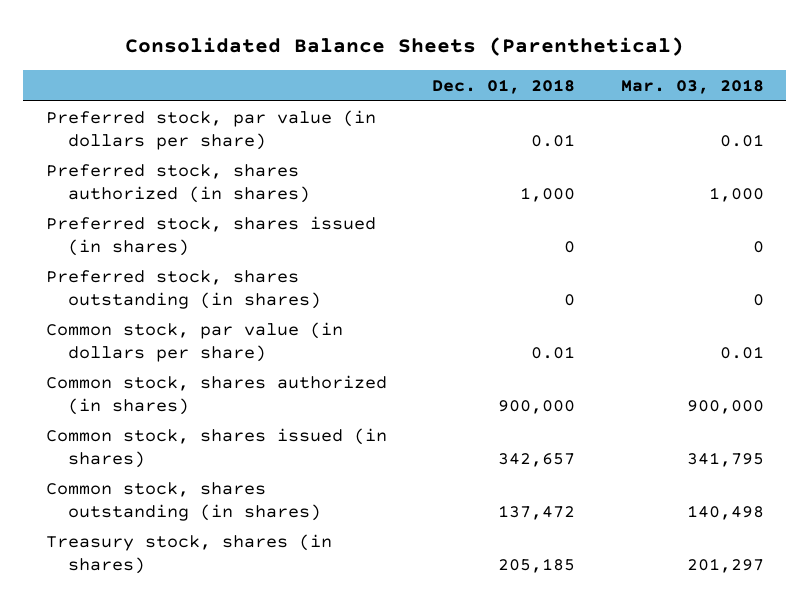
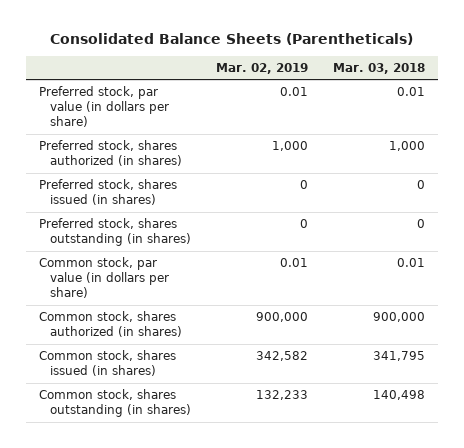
- Consolidated Balance Sheets (Parenthetical)
+ Consolidated Balance Sheets (Parentheticals)
- | Dec. 01, 2018 | Mar. 03, 2018
+ | Mar. 02, 2019 | Mar. 03, 2018
- Treasury stock, shares (in shares) | 205,185 | 201,297

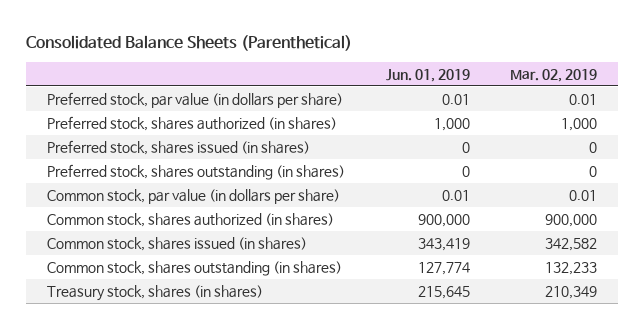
- Consolidated Balance Sheets (Parentheticals)
+ Consolidated Balance Sheets (Parenthetical)
- | Mar. 02, 2019 | Mar. 03, 2018
+ | Jun. 01, 2019 | Mar. 02, 2019
+ Treasury stock, shares (in shares) | 215,645 | 210,349

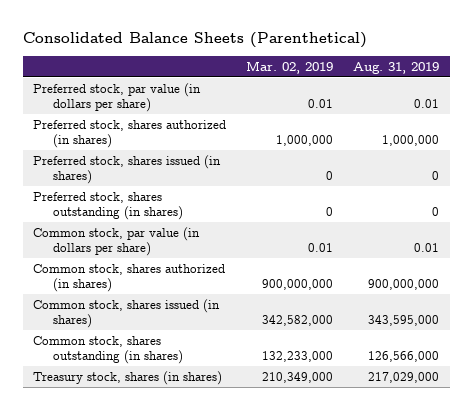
- | Jun. 01, 2019 | Mar. 02, 2019
+ | Mar. 02, 2019 | Aug. 31, 2019
- Preferred stock, shares authorized (in shares) | 1,000 | 1,000
+ Preferred stock, shares authorized (in shares) | 1,000,000 | 1,000,000
- Common stock, shares authorized (in shares) | 900,000 | 900,000
- Common stock, shares issued (in shares) | 343,419 | 342,582
- Common stock, shares outstanding (in shares) | 127,774 | 132,233
- Treasury stock, shares (in shares) | 215,645 | 210,349
+ Common stock, shares authorized (in shares) | 900,000,000 | 900,000,000
+ Common stock, shares issued (in shares) | 342,582,000 | 343,595,000
+ Common stock, shares outstanding (in shares) | 132,233,000 | 126,566,000
+ Treasury stock, shares (in shares) | 210,349,000 | 217,029,000

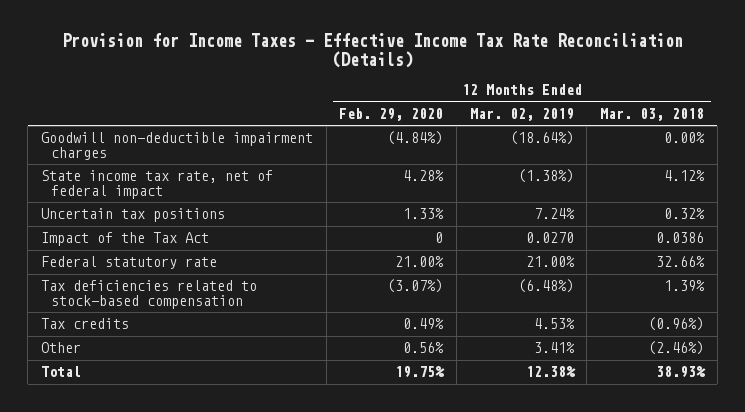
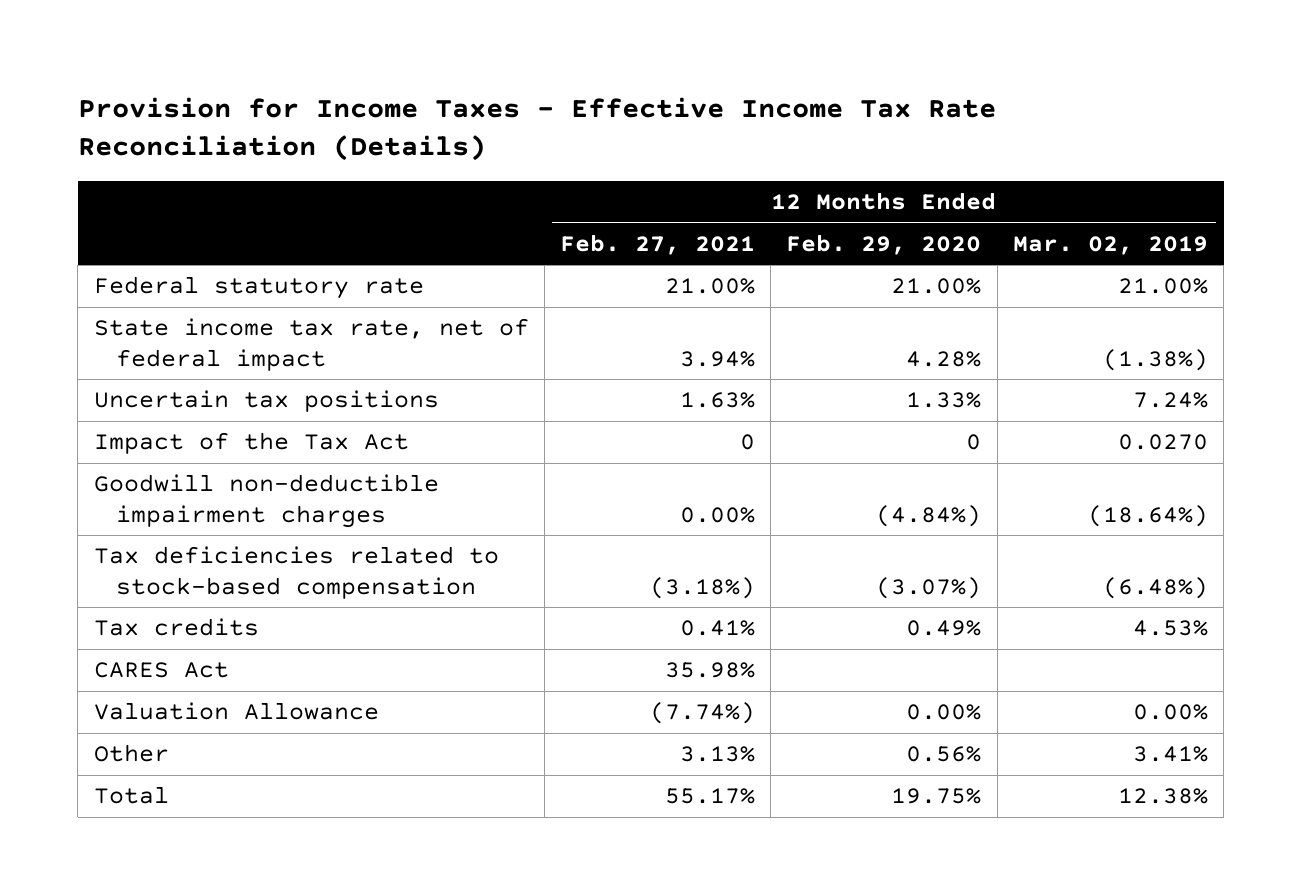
- | 12 Months Ended Feb. 29, 2020 | 12 Months Ended Mar. 02, 2019 | 12 Months Ended Mar. 03, 2018
+ | 12 Months Ended Feb. 27, 2021 | 12 Months Ended Feb. 29, 2020 | 12 Months Ended Mar. 02, 2019
moved up: Federal statutory rate | 21.00% | 21.00% | 21.00%
moved down: Goodwill non-deductible impairment charges | 0.00% | (4.84%) | (18.64%)
+ CARES Act | 35.98% | |
+ Valuation Allowance | (7.74%) | 0.00% | 0.00%

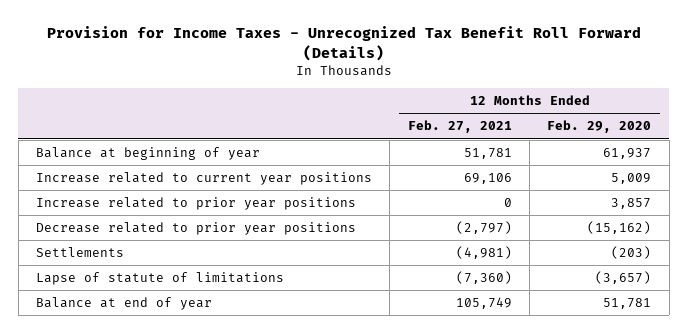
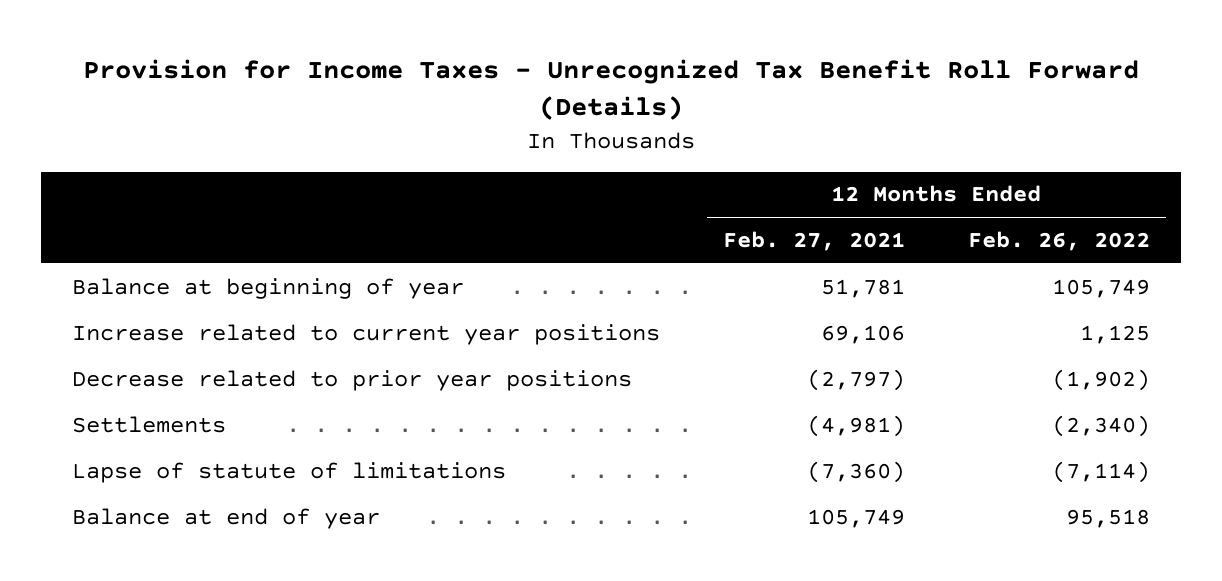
- | 12 Months Ended Feb. 27, 2021 | 12 Months Ended Feb. 29, 2020
+ | 12 Months Ended Feb. 27, 2021 | 12 Months Ended Feb. 26, 2022
- Increase related to prior year positions | 0 | 3,857

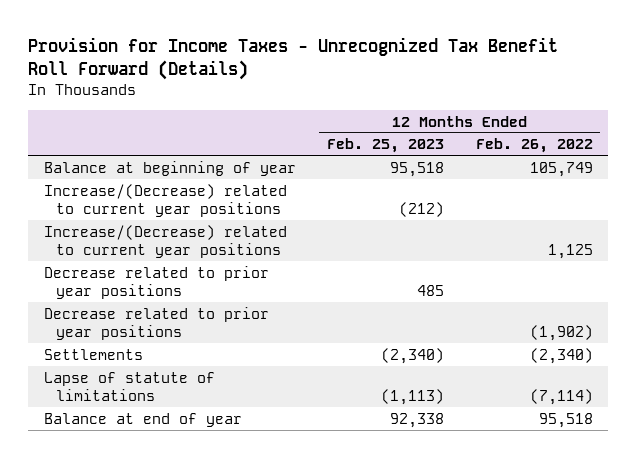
- | 12 Months Ended Feb. 27, 2021 | 12 Months Ended Feb. 26, 2022
+ | 12 Months Ended Feb. 25, 2023 | 12 Months Ended Feb. 26, 2022
- Increase related to current year positions | 69,106 | 1,125
+ Increase/(Decrease) related to current year positions | (212) |
+ Increase/(Decrease) related to current year positions | | 1,125
+ Decrease related to prior year positions | 485 |

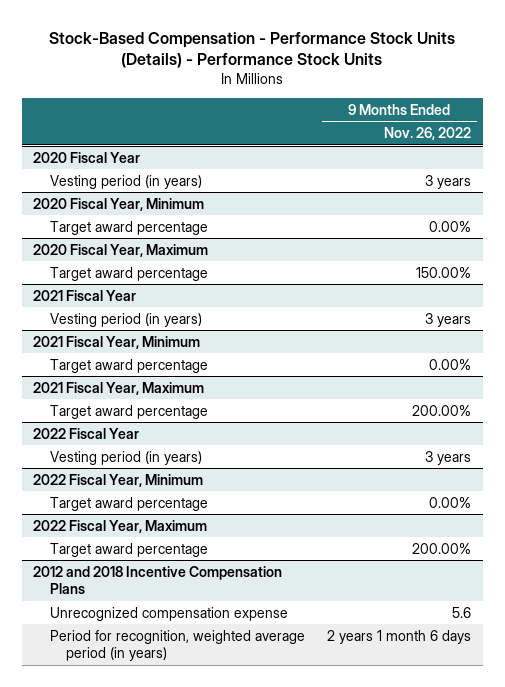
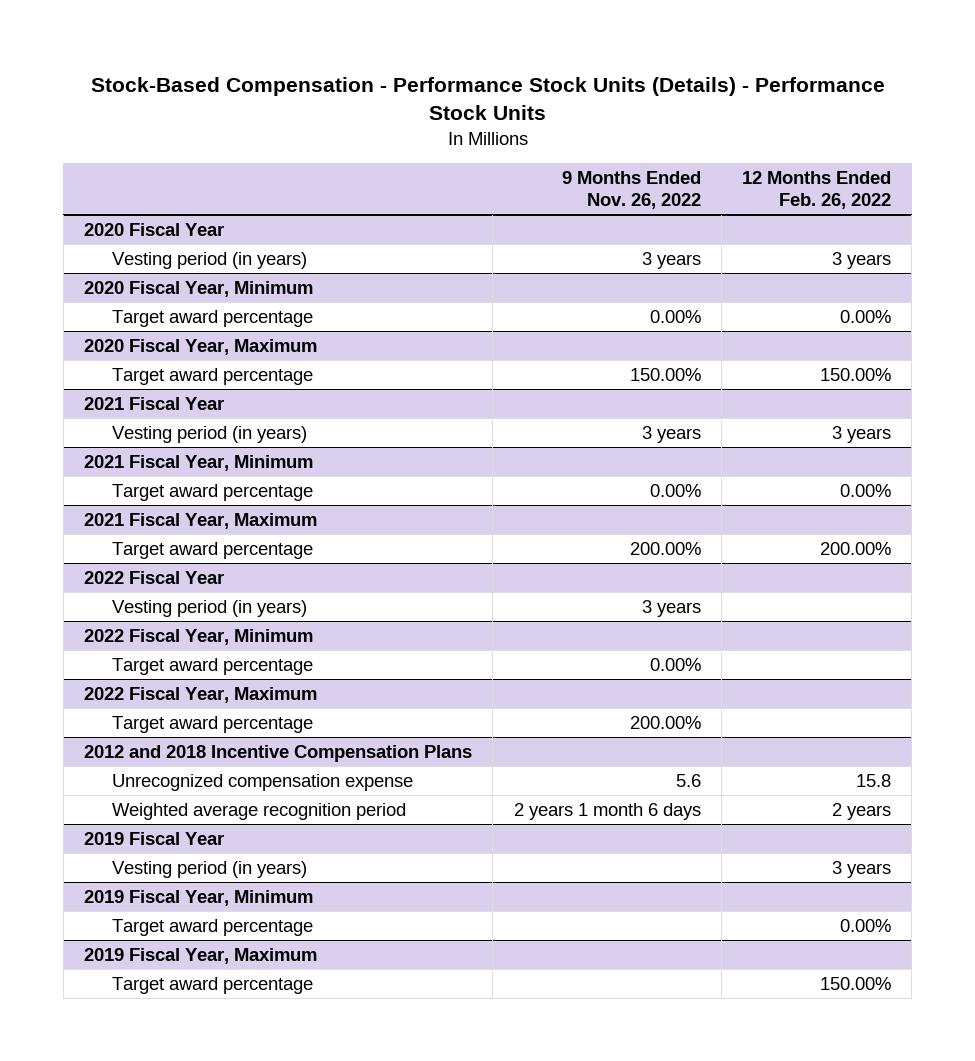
- | 9 Months Ended Nov. 26, 2022
+ | 9 Months Ended Nov. 26, 2022 | 12 Months Ended Feb. 26, 2022
@ 2012 and 2018 Incentive Compensation Plans
- Period for recognition, weighted average period (in years) | 2 years 1 month 6 days
+ Weighted average recognition period | 2 years 1 month 6 days | 2 years
+ 2019 Fiscal Year
+ Vesting period (in years) | | 3 years
+ 2019 Fiscal Year, Minimum
+ Target award percentage | | 0.00%
+ 2019 Fiscal Year, Maximum
+ Target award percentage | | 150.00%

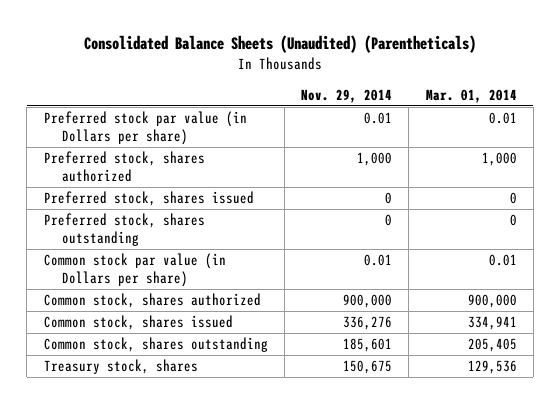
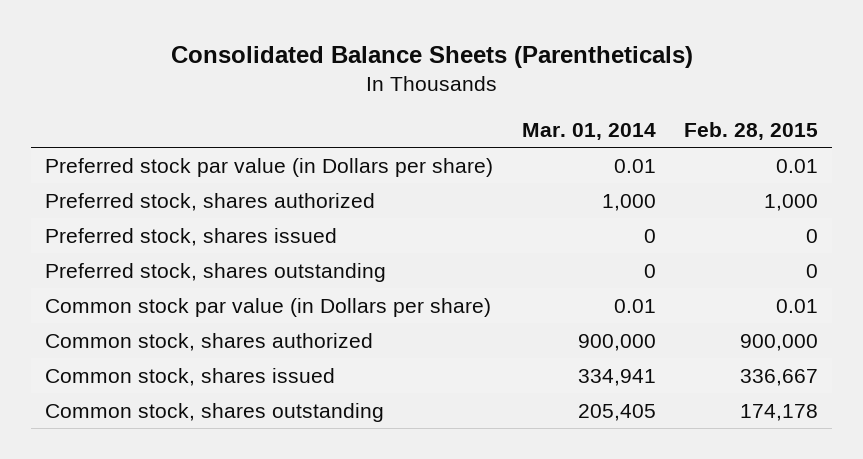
- Consolidated Balance Sheets (Unaudited) (Parentheticals)
+ Consolidated Balance Sheets (Parentheticals)
- | Nov. 29, 2014 | Mar. 01, 2014
+ | Mar. 01, 2014 | Feb. 28, 2015
- Treasury stock, shares | 150,675 | 129,536

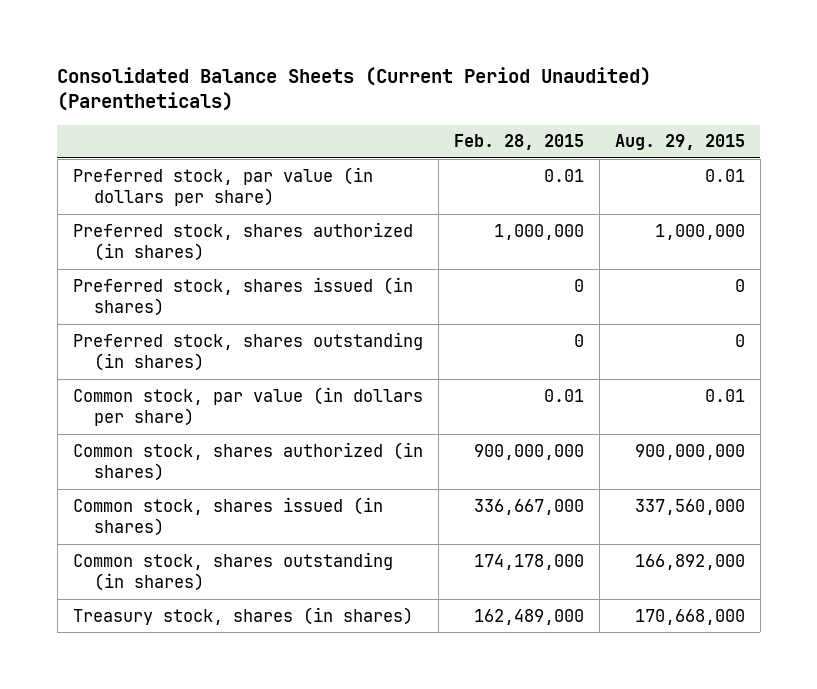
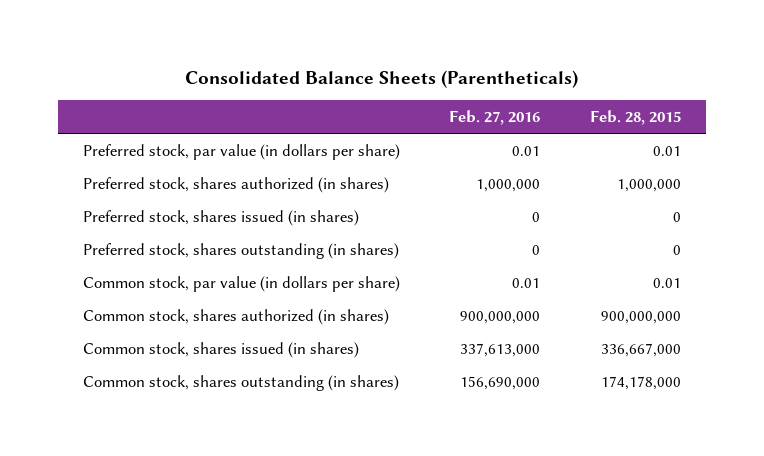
- Consolidated Balance Sheets (Current Period Unaudited) (Parentheticals)
+ Consolidated Balance Sheets (Parentheticals)
- | Feb. 28, 2015 | Aug. 29, 2015
+ | Feb. 27, 2016 | Feb. 28, 2015
- Treasury stock, shares (in shares) | 162,489,000 | 170,668,000

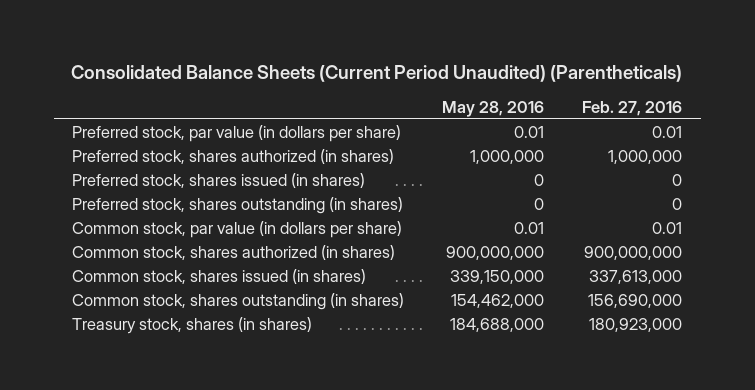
- Consolidated Balance Sheets (Parentheticals)
+ Consolidated Balance Sheets (Current Period Unaudited) (Parentheticals)
- | Feb. 27, 2016 | Feb. 28, 2015
+ | May 28, 2016 | Feb. 27, 2016
+ Treasury stock, shares (in shares) | 184,688,000 | 180,923,000

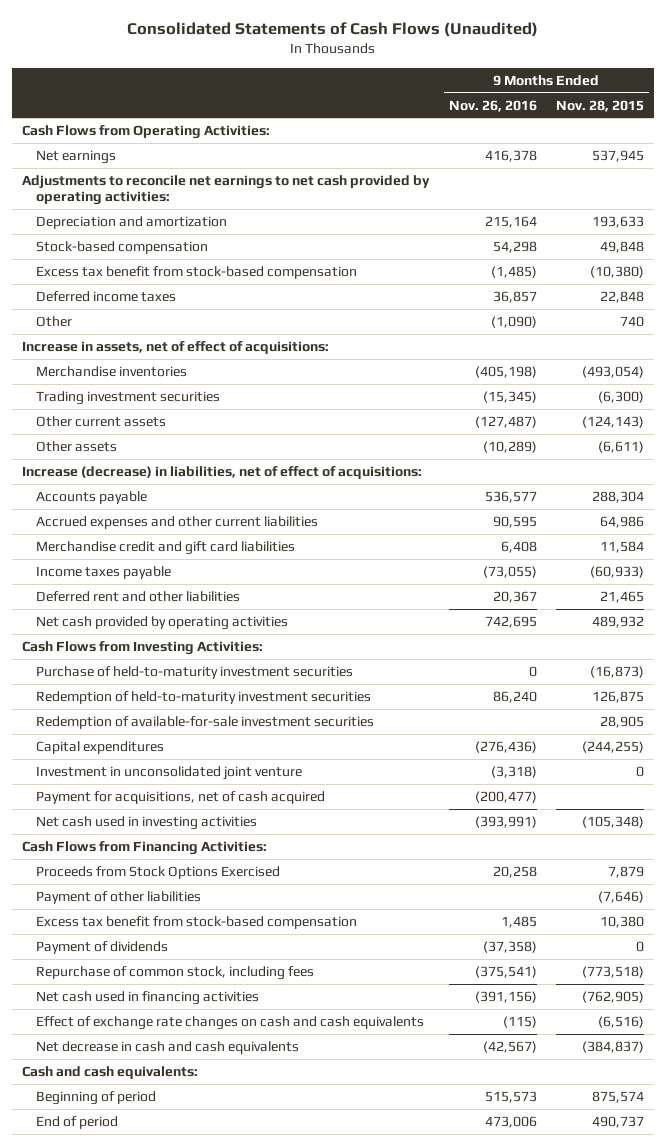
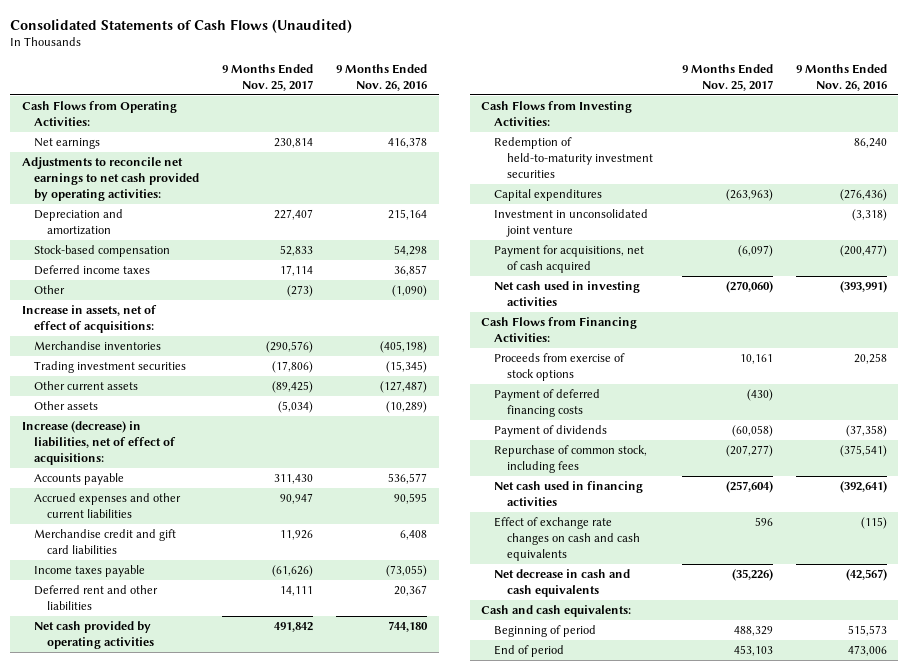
- | 9 Months Ended Nov. 26, 2016 | 9 Months Ended Nov. 28, 2015
+ | 9 Months Ended Nov. 25, 2017 | 9 Months Ended Nov. 26, 2016
- Excess tax benefit from stock-based compensation | (1,485) | (10,380)
- Net cash provided by operating activities | 742,695 | 489,932
+ Net cash provided by operating activities | 491,842 | 744,180
- Purchase of held-to-maturity investment securities | 0 | (16,873)
- Redemption of available-for-sale investment securities | | 28,905
- Proceeds from Stock Options Exercised | 20,258 | 7,879
- Payment of other liabilities | | (7,646)
- Excess tax benefit from stock-based compensation | 1,485 | 10,380
+ Proceeds from exercise of stock options | 10,161 | 20,258
+ Payment of deferred financing costs | (430) |
- Net cash used in financing activities | (391,156) | (762,905)
+ Net cash used in financing activities | (257,604) | (392,641)

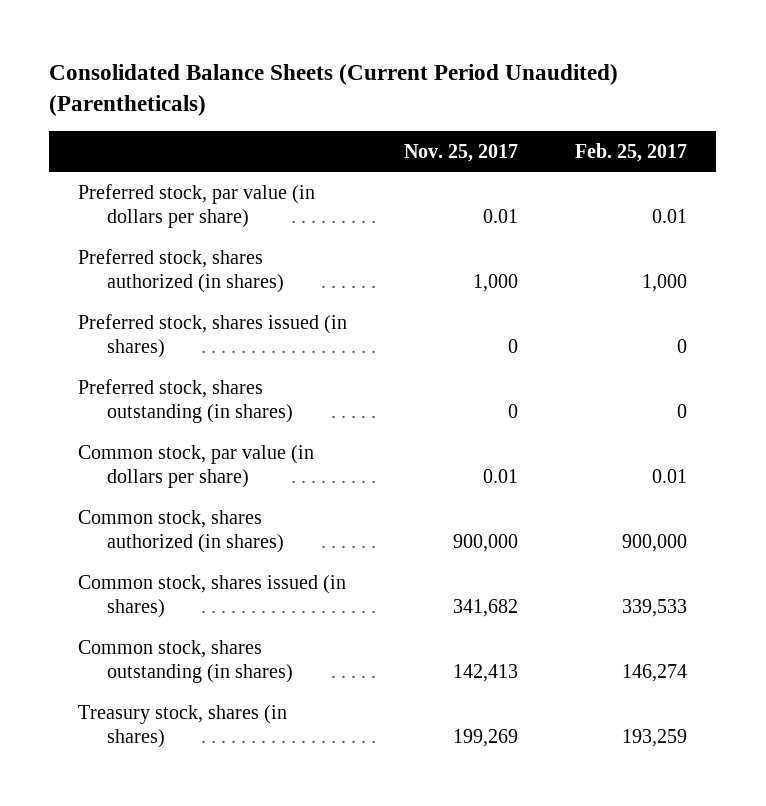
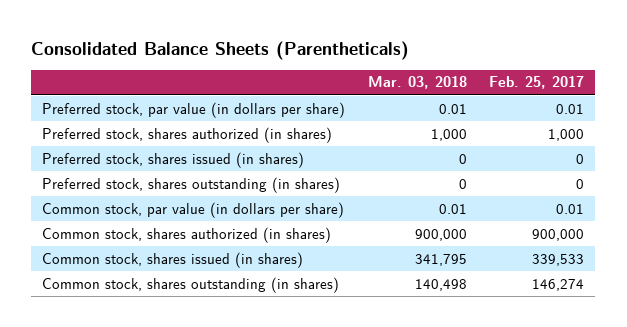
- Consolidated Balance Sheets (Current Period Unaudited) (Parentheticals)
+ Consolidated Balance Sheets (Parentheticals)
- | Nov. 25, 2017 | Feb. 25, 2017
+ | Mar. 03, 2018 | Feb. 25, 2017
- Treasury stock, shares (in shares) | 199,269 | 193,259

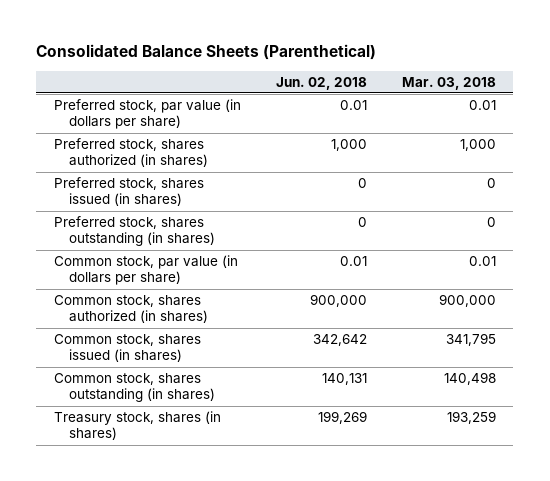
- Consolidated Balance Sheets (Parentheticals)
+ Consolidated Balance Sheets (Parenthetical)
- | Mar. 03, 2018 | Feb. 25, 2017
+ | Jun. 02, 2018 | Mar. 03, 2018
+ Treasury stock, shares (in shares) | 199,269 | 193,259

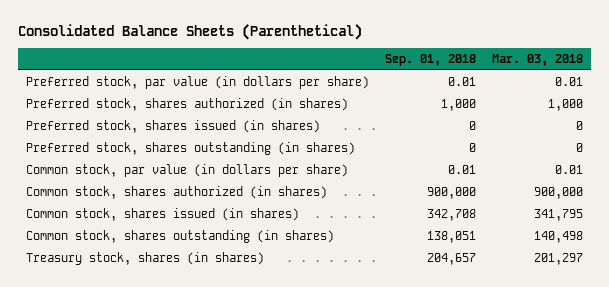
- | Jun. 02, 2018 | Mar. 03, 2018
+ | Sep. 01, 2018 | Mar. 03, 2018
- Treasury stock, shares (in shares) | 199,269 | 193,259
+ Treasury stock, shares (in shares) | 204,657 | 201,297

